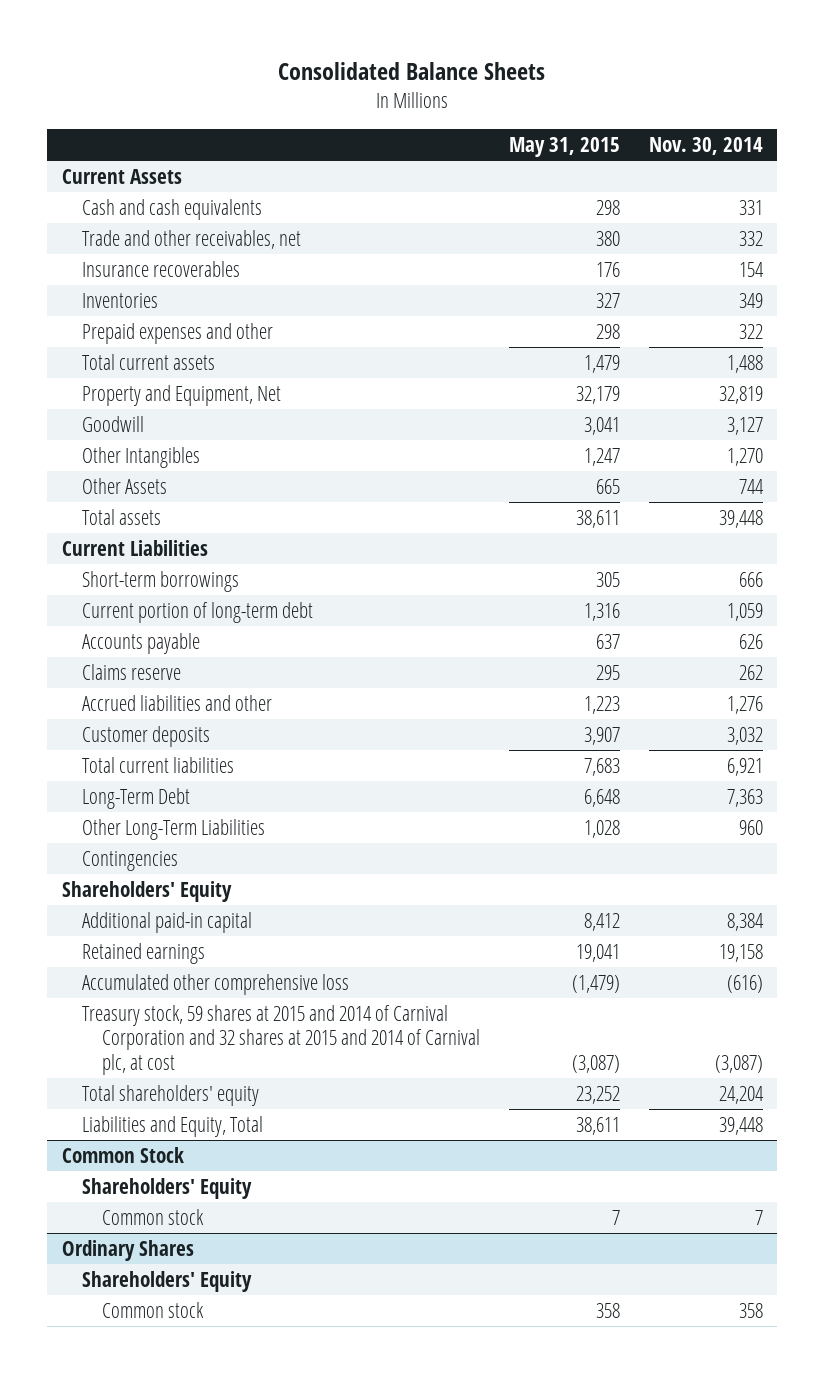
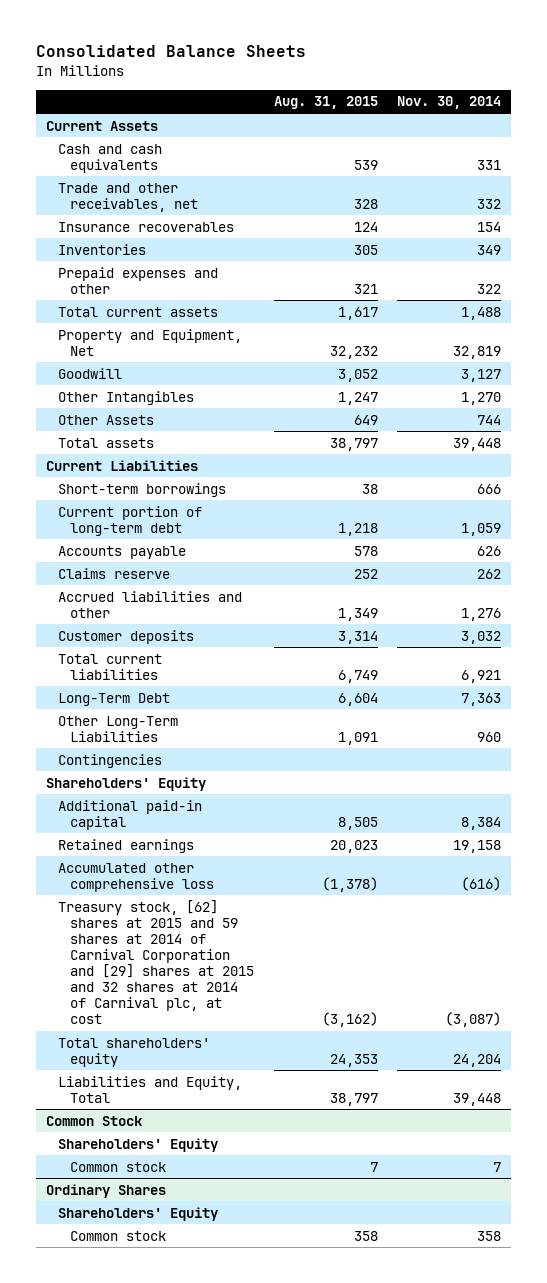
- | May 31, 2015 | Nov. 30, 2014
+ | Aug. 31, 2015 | Nov. 30, 2014
- Treasury stock, 59 shares at 2015 and 2014 of Carnival Corporation and 32 shares at 2015 and 2014 of Carnival plc, at cost | (3,087) | (3,087)
+ Treasury stock, [62] shares at 2015 and 59 shares at 2014 of Carnival Corporation and [29] shares at 2015 and 32 shares at 2014 of Carnival plc, at cost | (3,162) | (3,087)

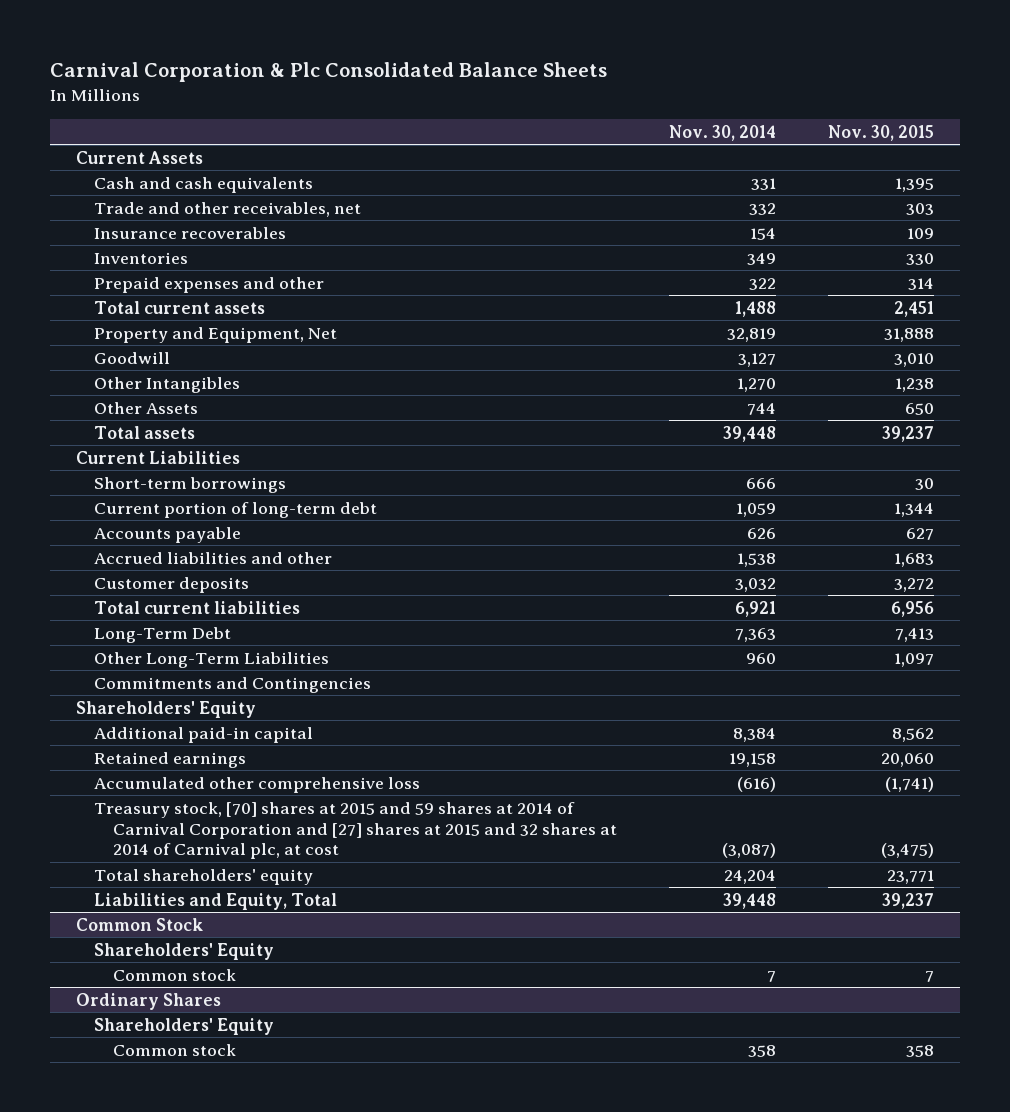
- Consolidated Balance Sheets
+ Carnival Corporation & Plc Consolidated Balance Sheets
- | Aug. 31, 2015 | Nov. 30, 2014
+ | Nov. 30, 2014 | Nov. 30, 2015
- Claims reserve | 252 | 262
- Accrued liabilities and other | 1,349 | 1,276
+ Accrued liabilities and other | 1,538 | 1,683
- Contingencies
+ Commitments and Contingencies
- Treasury stock, [62] shares at 2015 and 59 shares at 2014 of Carnival Corporation and [29] shares at 2015 and 32 shares at 2014 of Carnival plc, at cost | (3,162) | (3,087)
+ Treasury stock, [70] shares at 2015 and 59 shares at 2014 of Carnival Corporation and [27] shares at 2015 and 32 shares at 2014 of Carnival plc, at cost | (3,087) | (3,475)

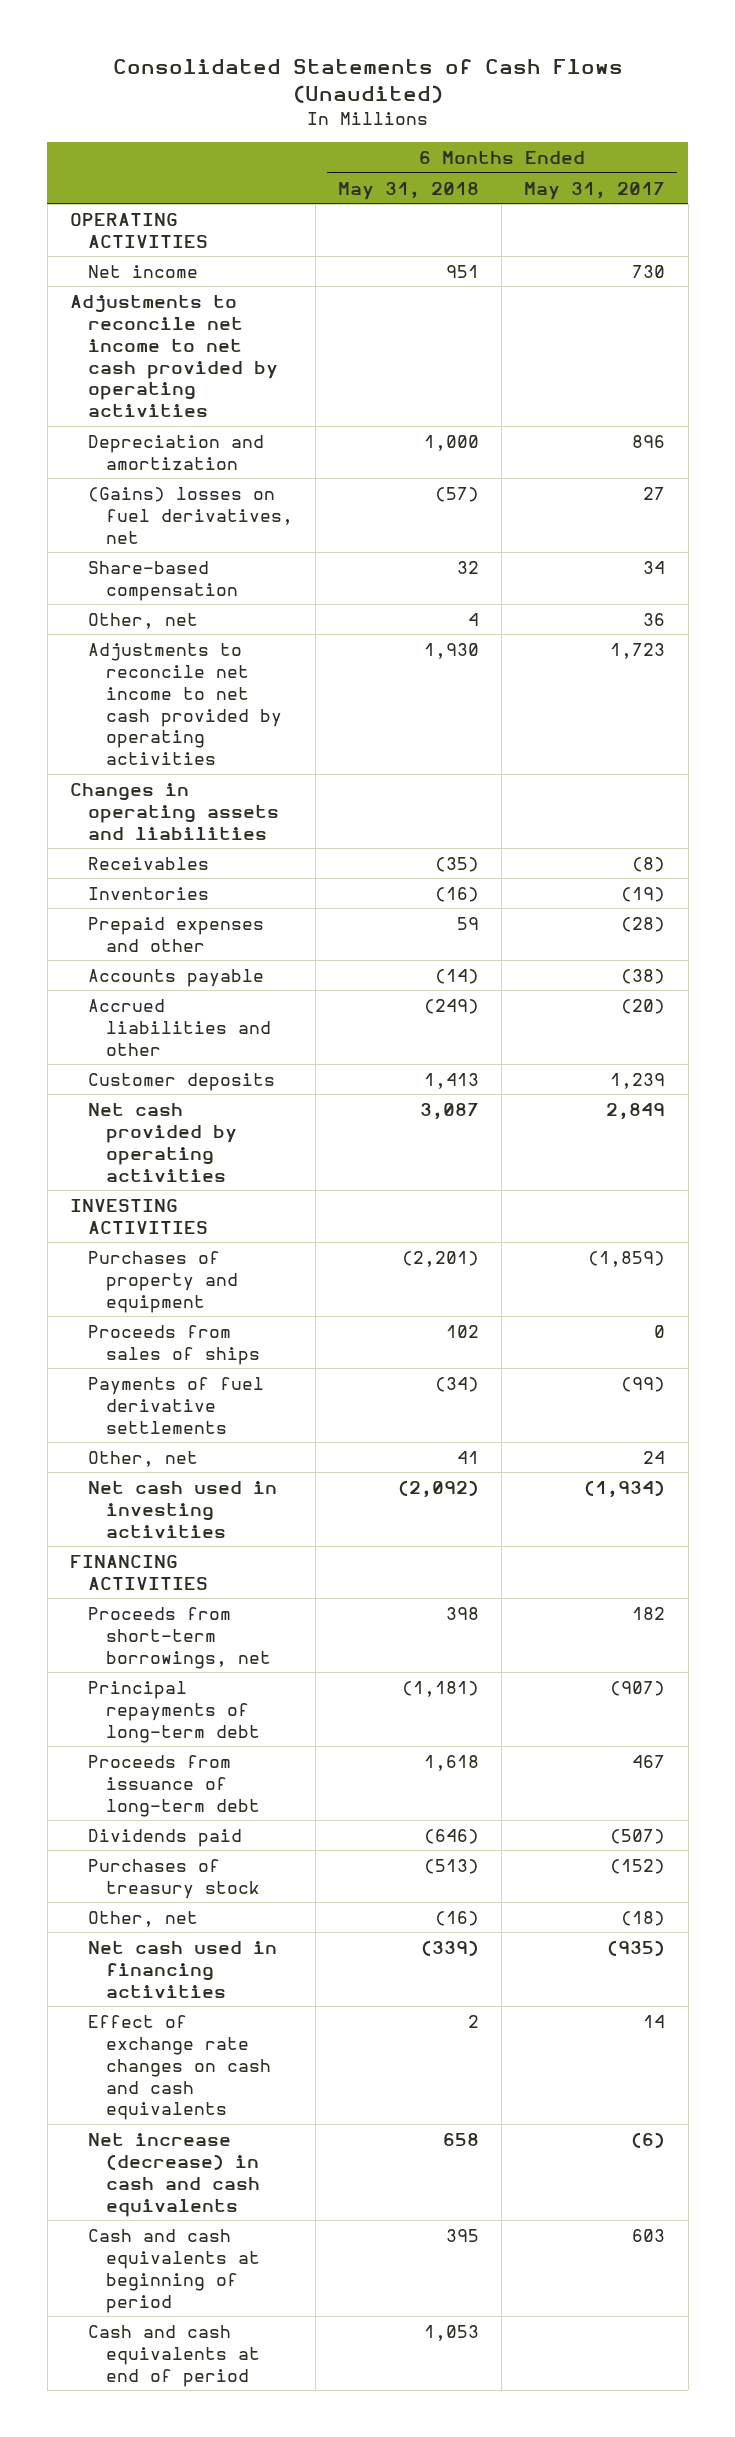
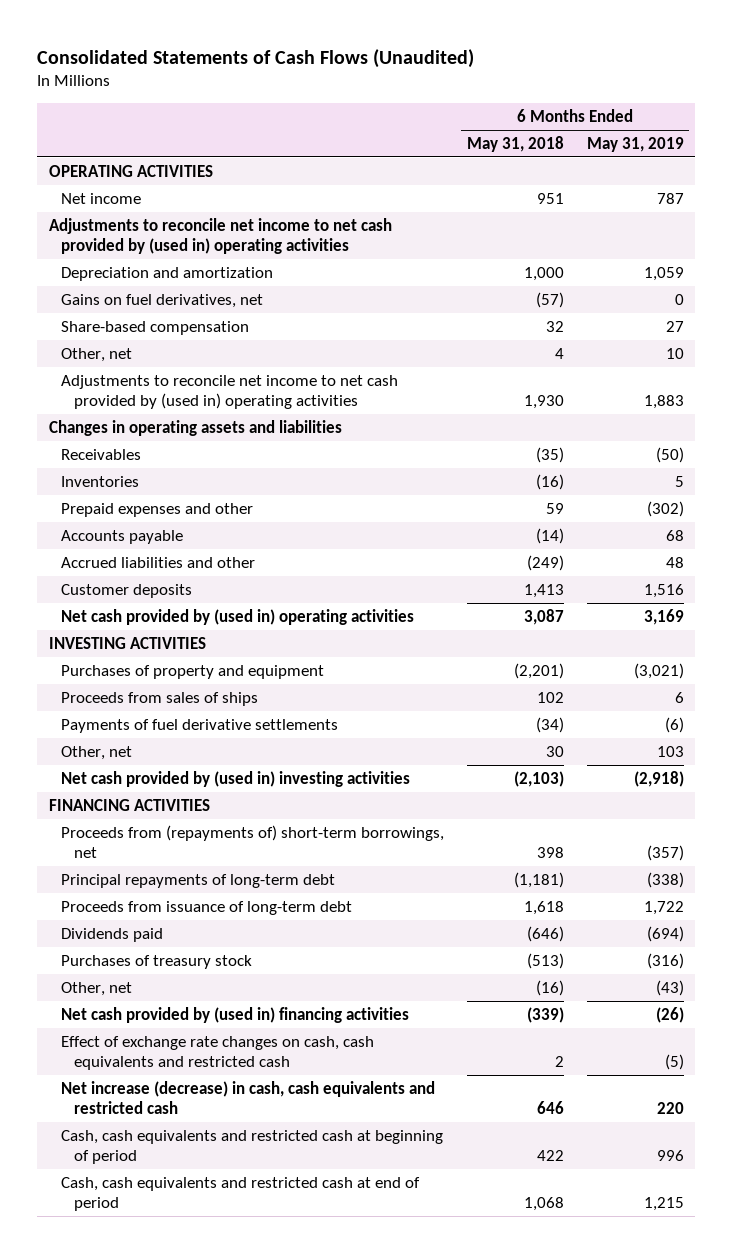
- | 6 Months Ended May 31, 2018 | 6 Months Ended May 31, 2017
+ | 6 Months Ended May 31, 2018 | 6 Months Ended May 31, 2019
- Adjustments to reconcile net income to net cash provided by operating activities
+ Adjustments to reconcile net income to net cash provided by (used in) operating activities
- (Gains) losses on fuel derivatives, net | (57) | 27
+ Gains on fuel derivatives, net | (57) | 0
- Adjustments to reconcile net income to net cash provided by operating activities | 1,930 | 1,723
+ Adjustments to reconcile net income to net cash provided by (used in) operating activities | 1,930 | 1,883
- Net cash provided by operating activities | 3,087 | 2,849
+ Net cash provided by (used in) operating activities | 3,087 | 3,169
- Other, net | 41 | 24
- Net cash used in investing activities | (2,092) | (1,934)
+ Other, net | 30 | 103
+ Net cash provided by (used in) investing activities | (2,103) | (2,918)
- Proceeds from short-term borrowings, net | 398 | 182
+ Proceeds from (repayments of) short-term borrowings, net | 398 | (357)
- Net cash used in financing activities | (339) | (935)
- Effect of exchange rate changes on cash and cash equivalents | 2 | 14
- Net increase (decrease) in cash and cash equivalents | 658 | (6)
- Cash and cash equivalents at beginning of period | 395 | 603
- Cash and cash equivalents at end of period | 1,053 |
+ Net cash provided by (used in) financing activities | (339) | (26)
+ Effect of exchange rate changes on cash, cash equivalents and restricted cash | 2 | (5)
+ Net increase (decrease) in cash, cash equivalents and restricted cash | 646 | 220
+ Cash, cash equivalents and restricted cash at beginning of period | 422 | 996
+ Cash, cash equivalents and restricted cash at end of period | 1,068 | 1,215

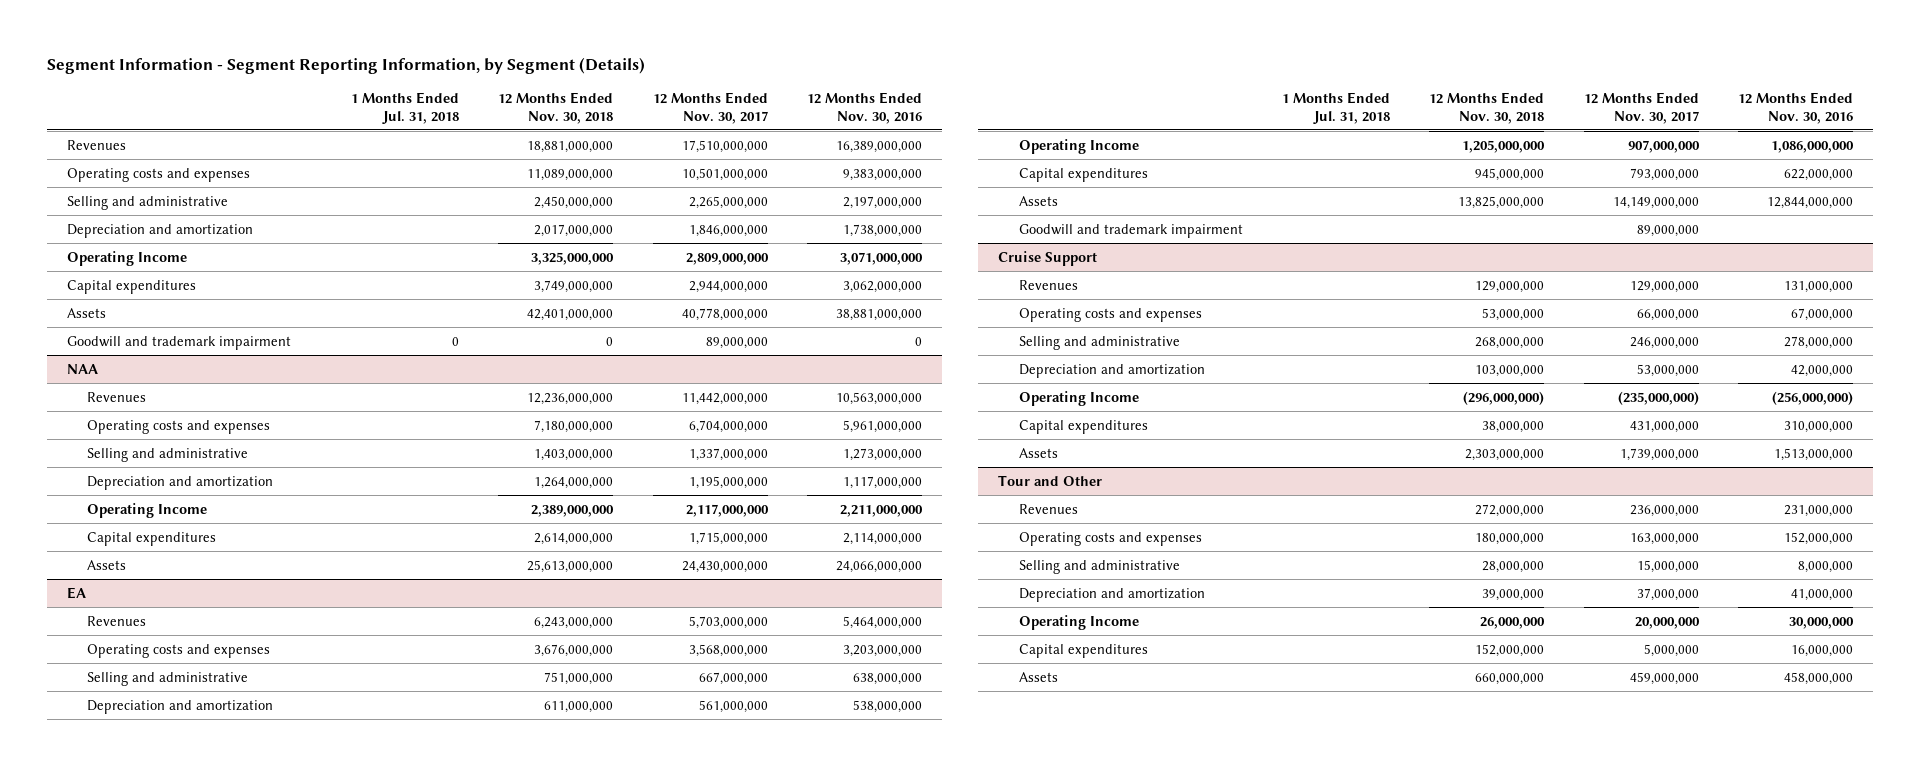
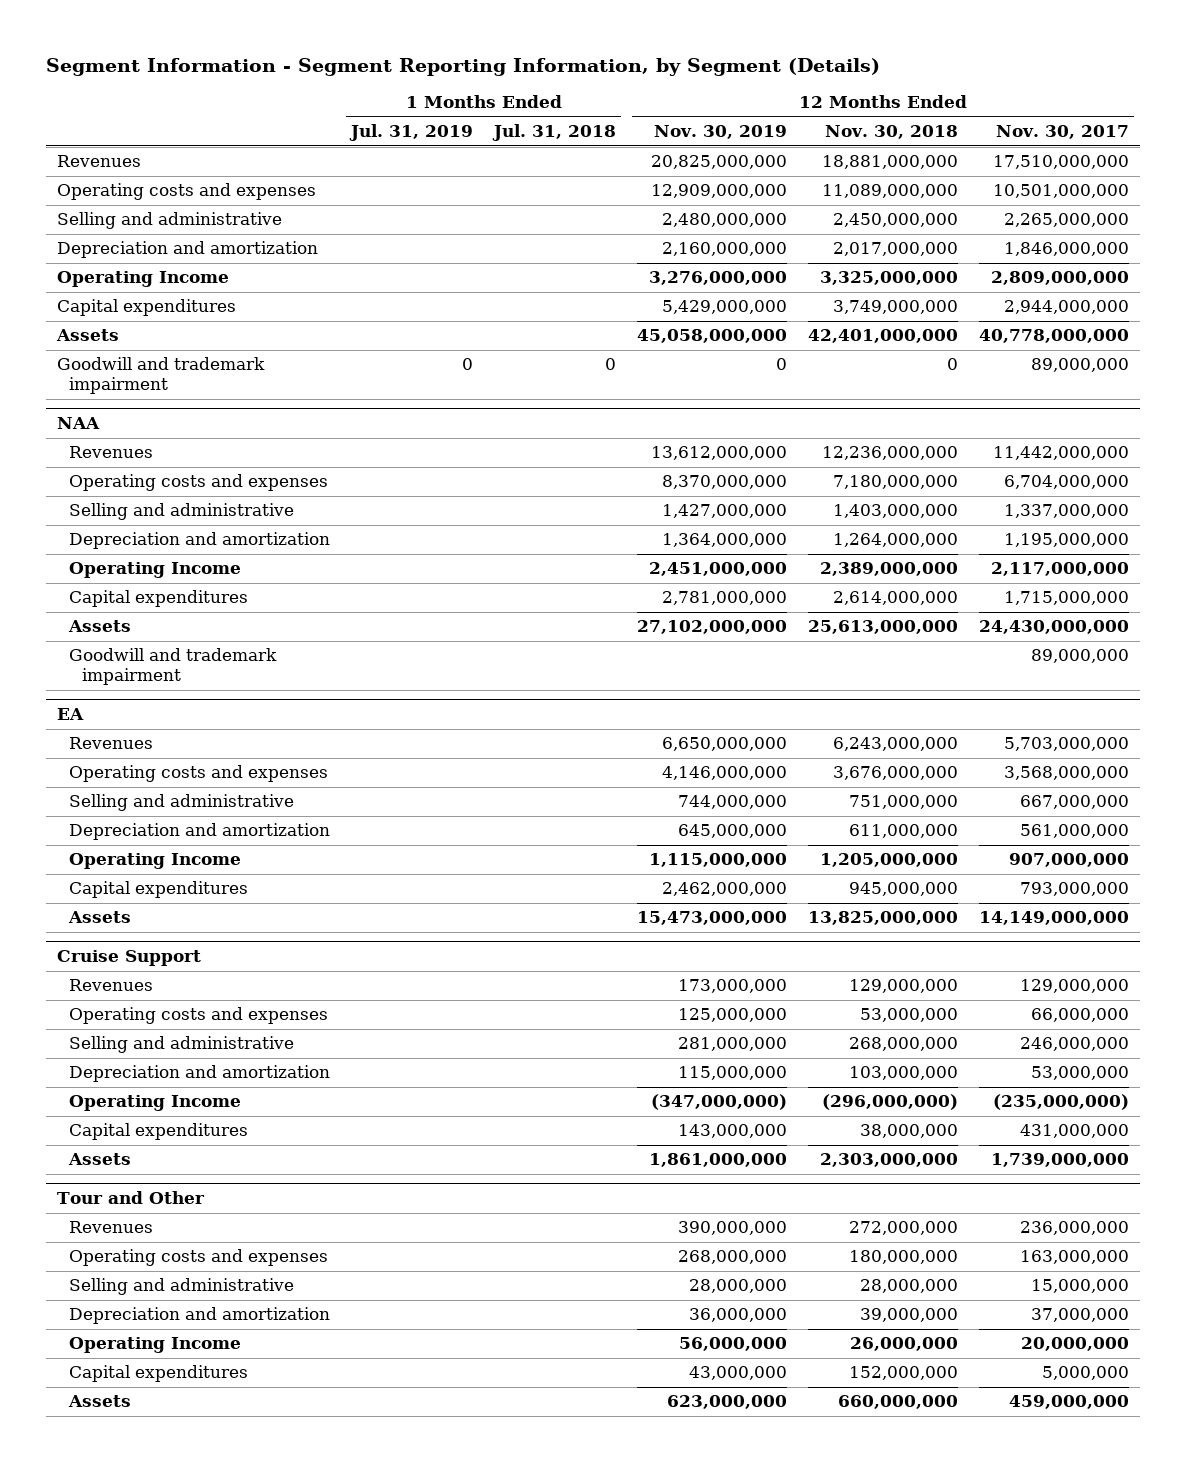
- | 1 Months Ended Jul. 31, 2018 | 12 Months Ended Nov. 30, 2018 | 12 Months Ended Nov. 30, 2017 | 12 Months Ended Nov. 30, 2016
+ | 1 Months Ended Jul. 31, 2019 | 1 Months Ended Jul. 31, 2018 | 12 Months Ended Nov. 30, 2019 | 12 Months Ended Nov. 30, 2018 | 12 Months Ended Nov. 30, 2017
@ NAA
+ Goodwill and trademark impairment | | | | | 89,000,000
@ EA
- Goodwill and trademark impairment | | | 89,000,000 |

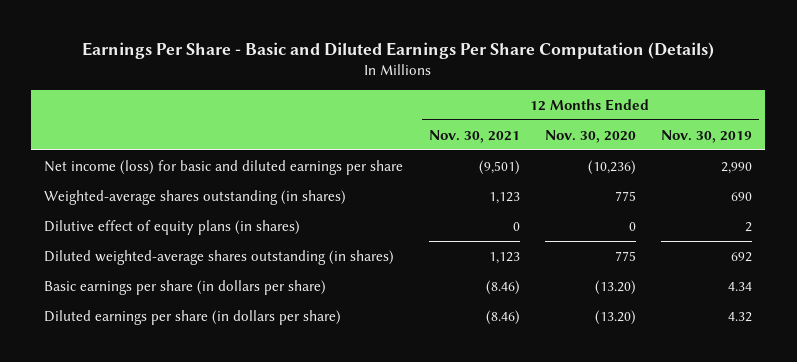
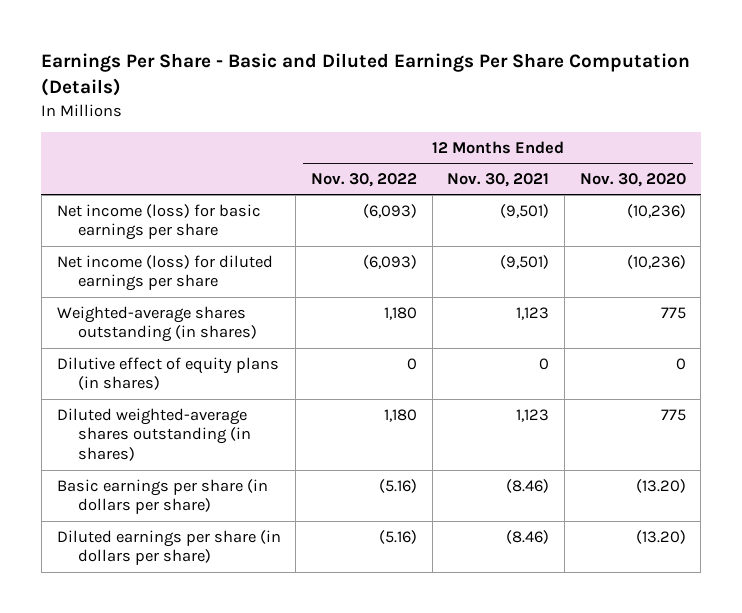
- | 12 Months Ended Nov. 30, 2021 | 12 Months Ended Nov. 30, 2020 | 12 Months Ended Nov. 30, 2019
+ | 12 Months Ended Nov. 30, 2022 | 12 Months Ended Nov. 30, 2021 | 12 Months Ended Nov. 30, 2020
- Net income (loss) for basic and diluted earnings per share | (9,501) | (10,236) | 2,990
+ Net income (loss) for basic earnings per share | (6,093) | (9,501) | (10,236)
+ Net income (loss) for diluted earnings per share | (6,093) | (9,501) | (10,236)

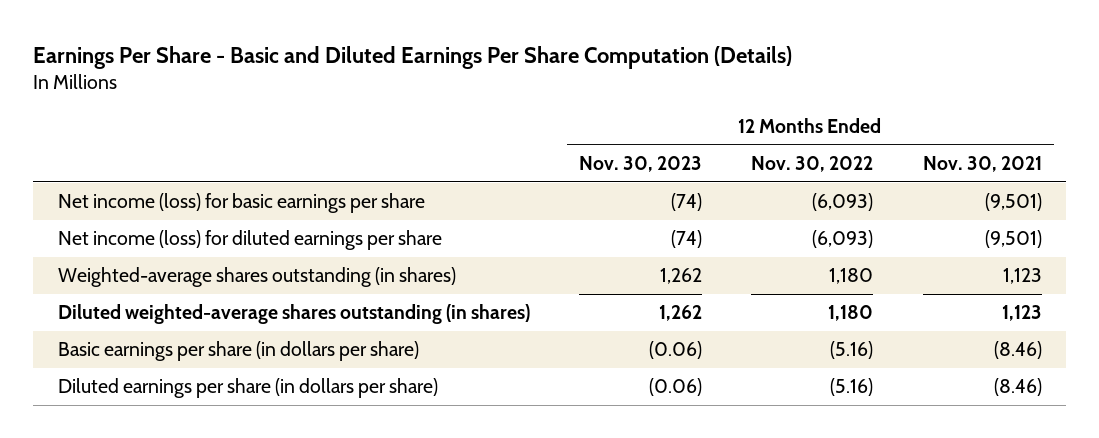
- | 12 Months Ended Nov. 30, 2022 | 12 Months Ended Nov. 30, 2021 | 12 Months Ended Nov. 30, 2020
+ | 12 Months Ended Nov. 30, 2023 | 12 Months Ended Nov. 30, 2022 | 12 Months Ended Nov. 30, 2021
- Dilutive effect of equity plans (in shares) | 0 | 0 | 0

